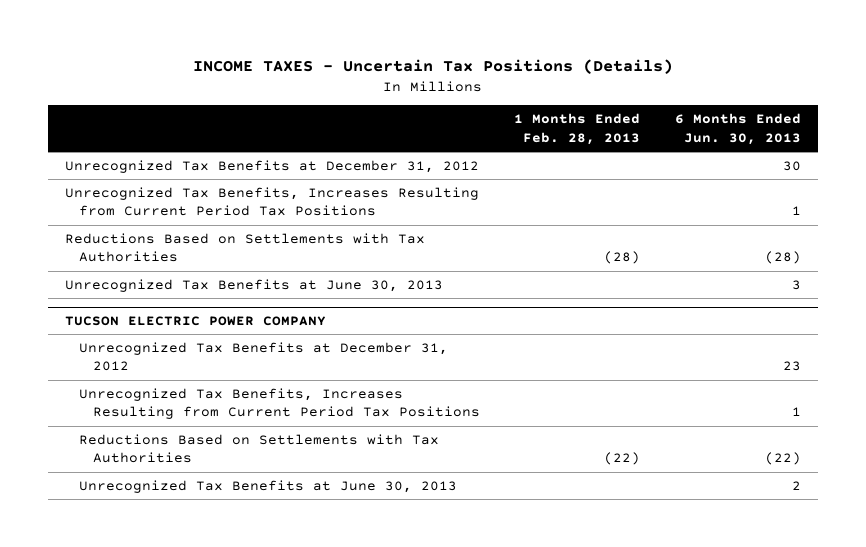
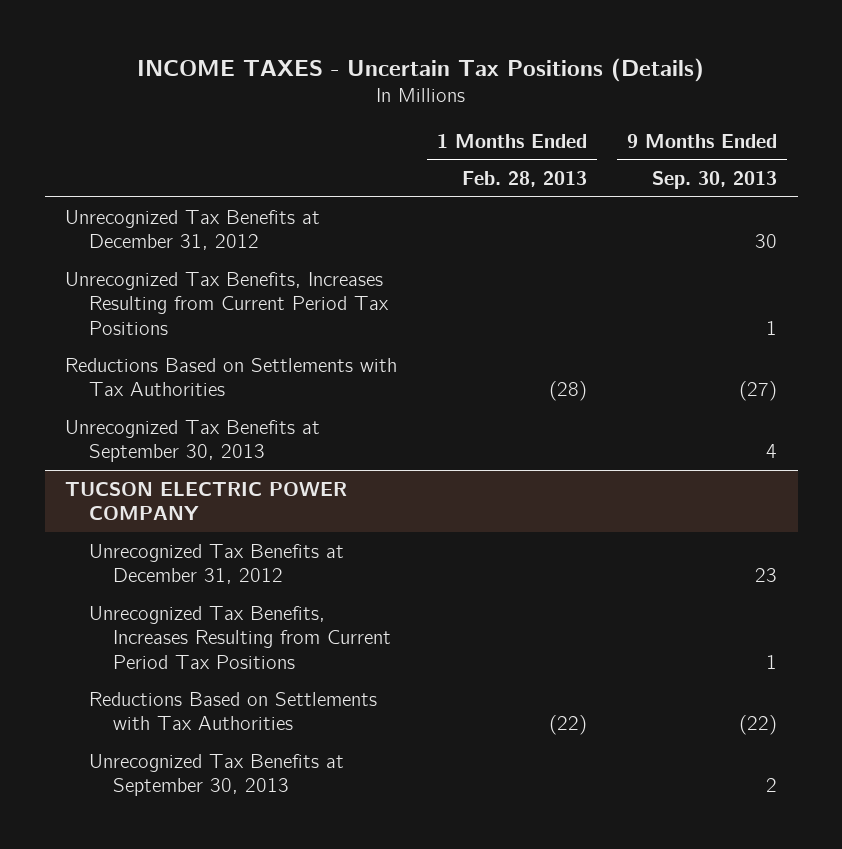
- | 1 Months Ended Feb. 28, 2013 | 6 Months Ended Jun. 30, 2013
+ | 1 Months Ended Feb. 28, 2013 | 9 Months Ended Sep. 30, 2013
- Unrecognized Tax Benefits at June 30, 2013 | | 3
+ Unrecognized Tax Benefits at September 30, 2013 | | 4
@ TUCSON ELECTRIC POWER COMPANY
- Unrecognized Tax Benefits at June 30, 2013 | | 2
+ Unrecognized Tax Benefits at September 30, 2013 | | 2

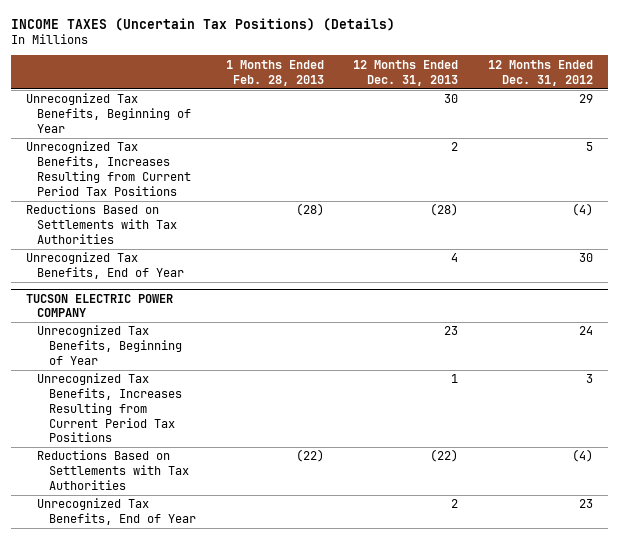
- INCOME TAXES - Uncertain Tax Positions (Details)
+ INCOME TAXES (Uncertain Tax Positions) (Details)
- | 1 Months Ended Feb. 28, 2013 | 9 Months Ended Sep. 30, 2013
+ | 1 Months Ended Feb. 28, 2013 | 12 Months Ended Dec. 31, 2013 | 12 Months Ended Dec. 31, 2012
- Unrecognized Tax Benefits at December 31, 2012 | | 30
+ Unrecognized Tax Benefits, Beginning of Year | | 30 | 29
- Unrecognized Tax Benefits at September 30, 2013 | | 4
+ Unrecognized Tax Benefits, End of Year | | 4 | 30
@ TUCSON ELECTRIC POWER COMPANY
- Unrecognized Tax Benefits at December 31, 2012 | | 23
+ Unrecognized Tax Benefits, Beginning of Year | | 23 | 24
- Unrecognized Tax Benefits at September 30, 2013 | | 2
+ Unrecognized Tax Benefits, End of Year | | 2 | 23

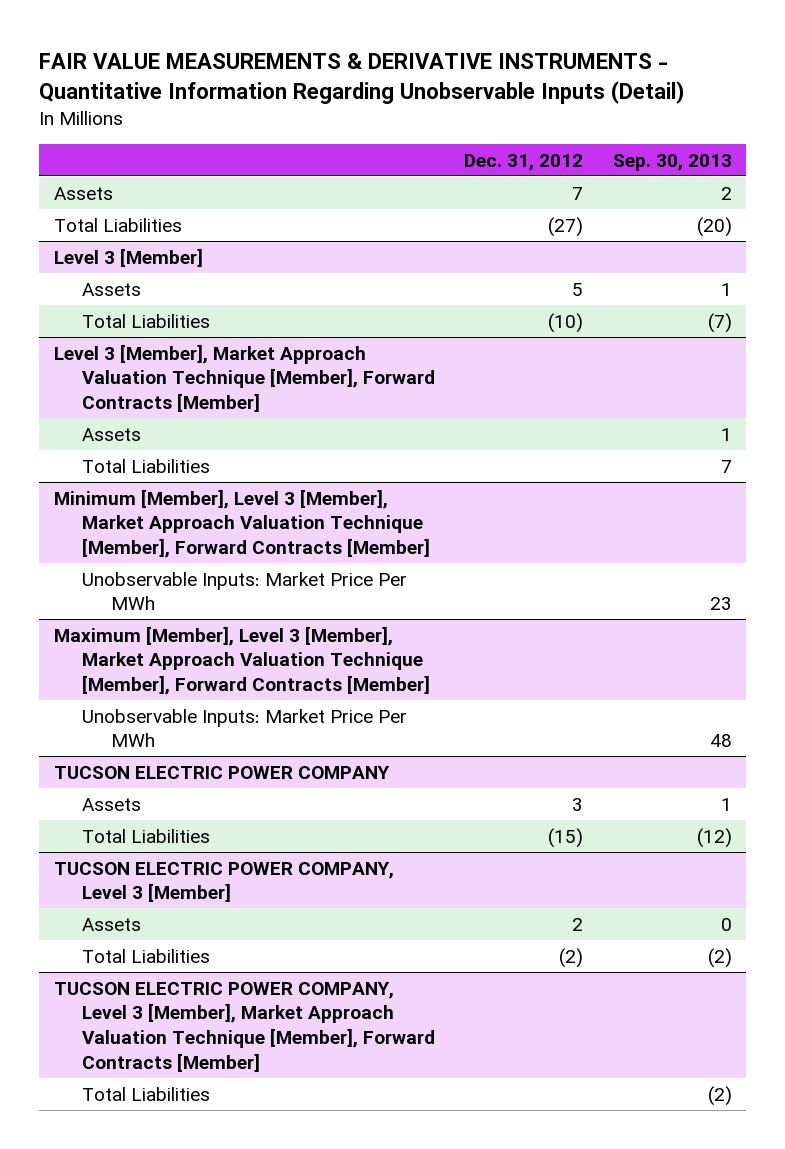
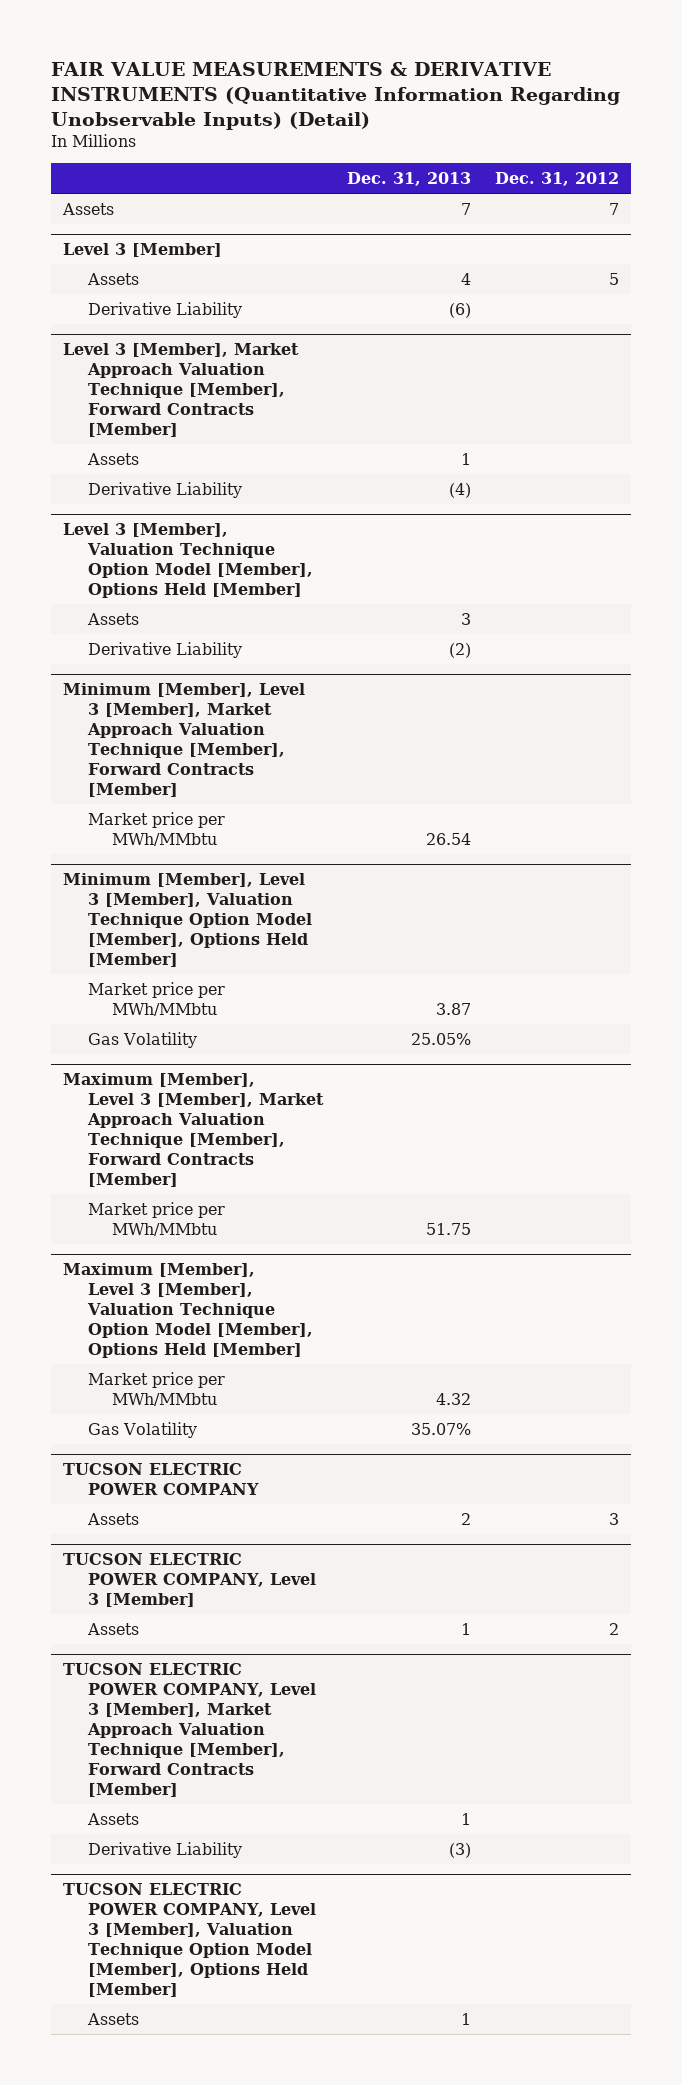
- FAIR VALUE MEASUREMENTS & DERIVATIVE INSTRUMENTS - Quantitative Information Regarding Unobservable Inputs (Detail)
+ FAIR VALUE MEASUREMENTS & DERIVATIVE INSTRUMENTS (Quantitative Information Regarding Unobservable Inputs) (Detail)
- | Dec. 31, 2012 | Sep. 30, 2013
+ | Dec. 31, 2013 | Dec. 31, 2012
- Total Liabilities | (27) | (20)
@ Level 3 [Member]
- Total Liabilities | (10) | (7)
+ Derivative Liability | (6) |
@ Level 3 [Member], Market Approach Valuation Technique [Member], Forward Contracts [Member]
- Total Liabilities | | 7
+ Derivative Liability | (4) |
+ Level 3 [Member], Valuation Technique Option Model [Member], Options Held [Member]
+ Assets | 3 |
+ Derivative Liability | (2) |
@ Minimum [Member], Level 3 [Member], Market Approach Valuation Technique [Member], Forward Contracts [Member]
- Unobservable Inputs: Market Price Per MWh | | 23
+ Market price per MWh/MMbtu | 26.54 |
+ Minimum [Member], Level 3 [Member], Valuation Technique Option Model [Member], Options Held [Member]
+ Market price per MWh/MMbtu | 3.87 |
+ Gas Volatility | 25.05% |
@ Maximum [Member], Level 3 [Member], Market Approach Valuation Technique [Member], Forward Contracts [Member]
- Unobservable Inputs: Market Price Per MWh | | 48
+ Market price per MWh/MMbtu | 51.75 |
+ Maximum [Member], Level 3 [Member], Valuation Technique Option Model [Member], Options Held [Member]
+ Market price per MWh/MMbtu | 4.32 |
+ Gas Volatility | 35.07% |
@ TUCSON ELECTRIC POWER COMPANY
- Total Liabilities | (15) | (12)
@ TUCSON ELECTRIC POWER COMPANY, Level 3 [Member]
- Total Liabilities | (2) | (2)
@ TUCSON ELECTRIC POWER COMPANY, Level 3 [Member], Market Approach Valuation Technique [Member], Forward Contracts [Member]
- Total Liabilities | | (2)
+ Assets | 1 |
+ Derivative Liability | (3) |
+ TUCSON ELECTRIC POWER COMPANY, Level 3 [Member], Valuation Technique Option Model [Member], Options Held [Member]
+ Assets | 1 |

